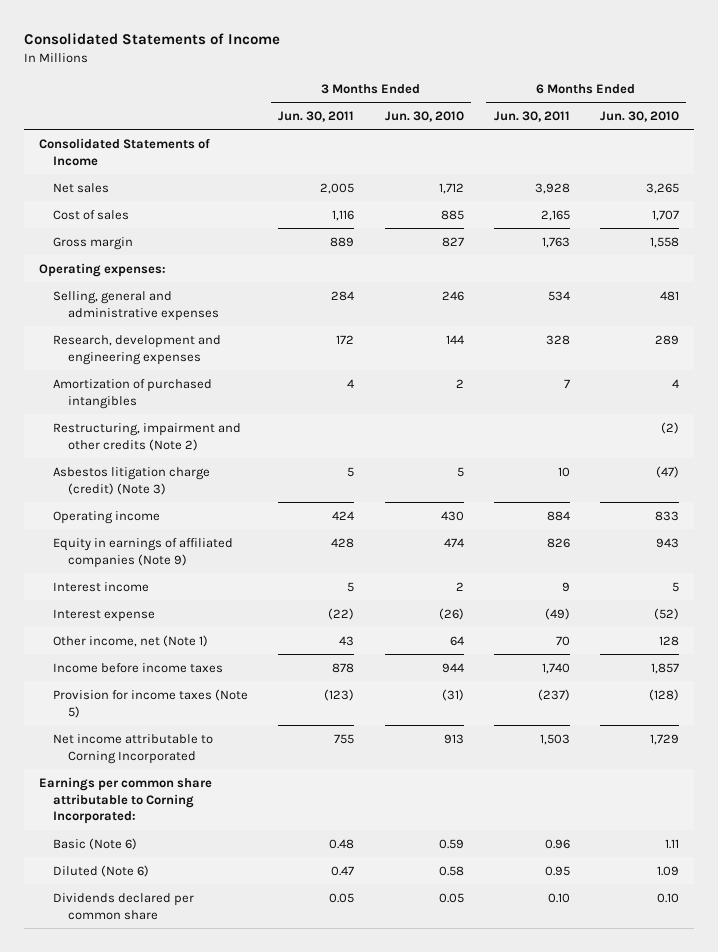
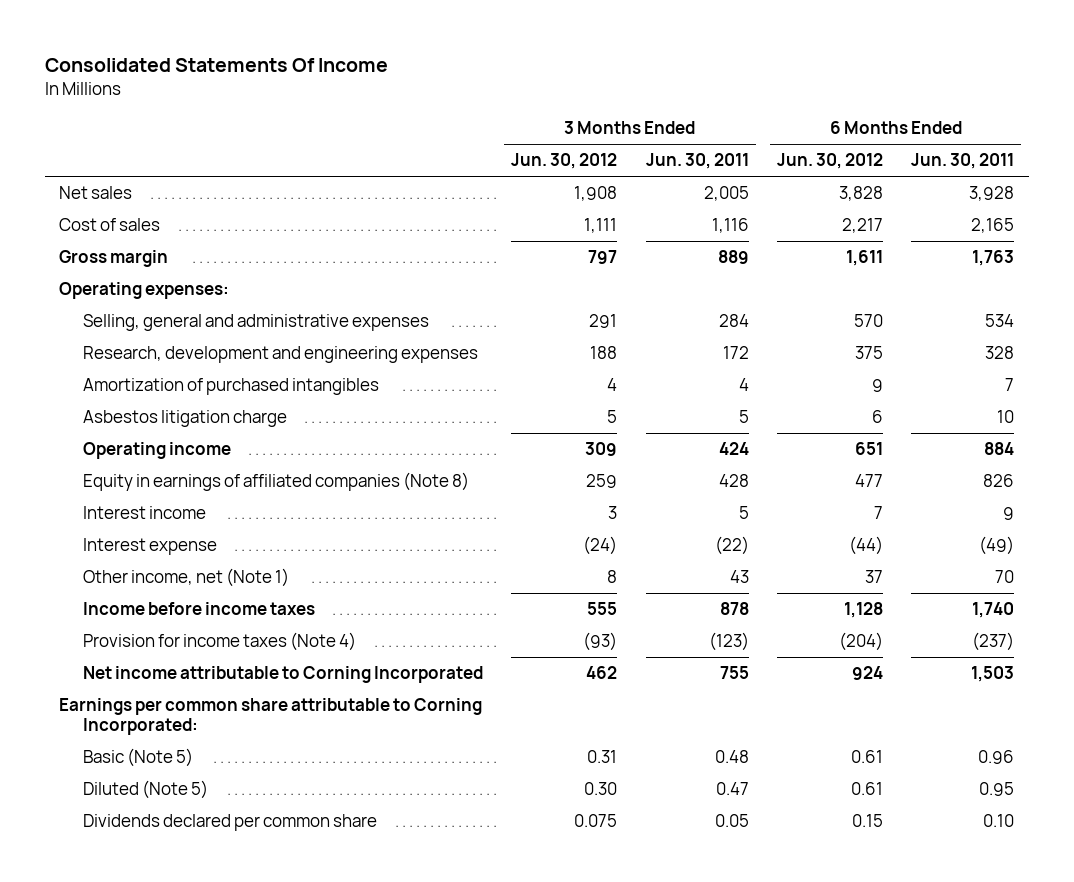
- Consolidated Statements of Income
+ Consolidated Statements Of Income
- | 3 Months Ended Jun. 30, 2011 | 3 Months Ended Jun. 30, 2010 | 6 Months Ended Jun. 30, 2011 | 6 Months Ended Jun. 30, 2010
+ | 3 Months Ended Jun. 30, 2012 | 3 Months Ended Jun. 30, 2011 | 6 Months Ended Jun. 30, 2012 | 6 Months Ended Jun. 30, 2011
- Consolidated Statements of Income
- Restructuring, impairment and other credits (Note 2) | | | | (2)
- Asbestos litigation charge (credit) (Note 3) | 5 | 5 | 10 | (47)
+ Asbestos litigation charge | 5 | 5 | 6 | 10
- Equity in earnings of affiliated companies (Note 9) | 428 | 474 | 826 | 943
+ Equity in earnings of affiliated companies (Note 8) | 259 | 428 | 477 | 826
- Provision for income taxes (Note 5) | (123) | (31) | (237) | (128)
+ Provision for income taxes (Note 4) | (93) | (123) | (204) | (237)
- Basic (Note 6) | 0.48 | 0.59 | 0.96 | 1.11
- Diluted (Note 6) | 0.47 | 0.58 | 0.95 | 1.09
+ Basic (Note 5) | 0.31 | 0.48 | 0.61 | 0.96
+ Diluted (Note 5) | 0.30 | 0.47 | 0.61 | 0.95

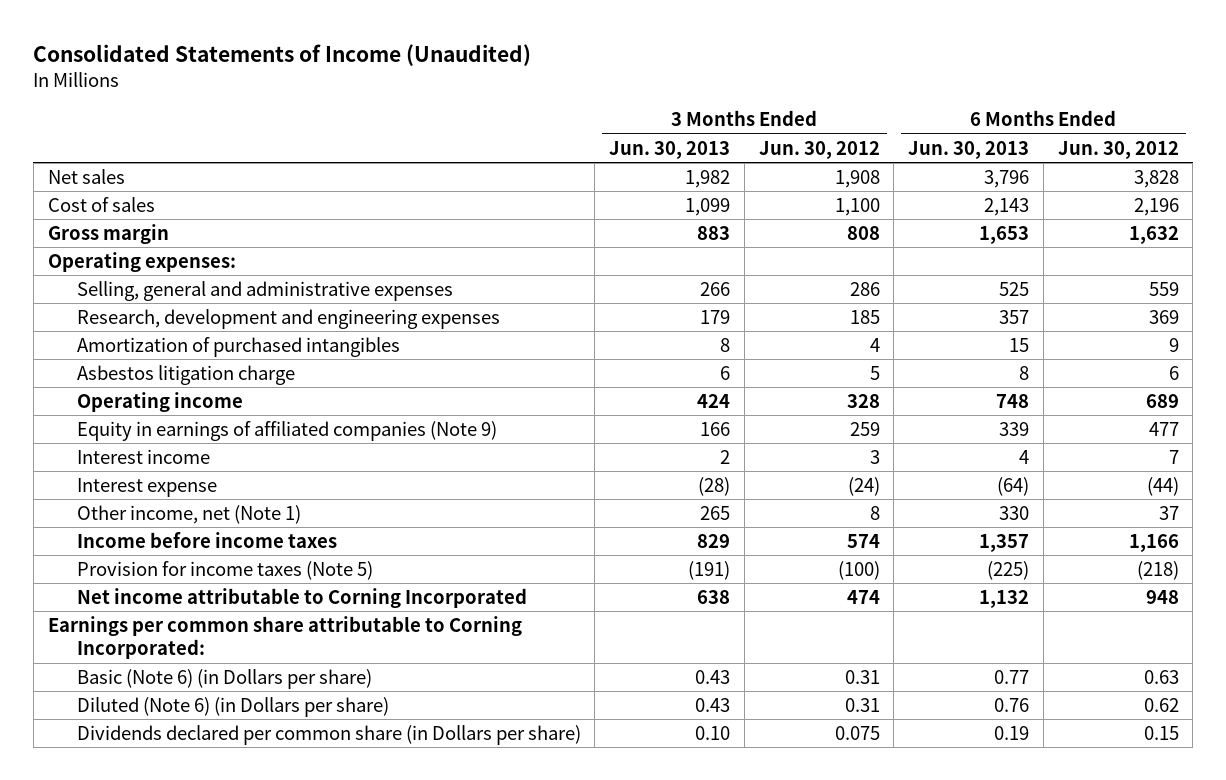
- Consolidated Statements Of Income
+ Consolidated Statements of Income (Unaudited)
- | 3 Months Ended Jun. 30, 2012 | 3 Months Ended Jun. 30, 2011 | 6 Months Ended Jun. 30, 2012 | 6 Months Ended Jun. 30, 2011
+ | 3 Months Ended Jun. 30, 2013 | 3 Months Ended Jun. 30, 2012 | 6 Months Ended Jun. 30, 2013 | 6 Months Ended Jun. 30, 2012
- Cost of sales | 1,111 | 1,116 | 2,217 | 2,165
- Gross margin | 797 | 889 | 1,611 | 1,763
+ Cost of sales | 1,099 | 1,100 | 2,143 | 2,196
+ Gross margin | 883 | 808 | 1,653 | 1,632
- Selling, general and administrative expenses | 291 | 284 | 570 | 534
- Research, development and engineering expenses | 188 | 172 | 375 | 328
+ Selling, general and administrative expenses | 266 | 286 | 525 | 559
+ Research, development and engineering expenses | 179 | 185 | 357 | 369
- Operating income | 309 | 424 | 651 | 884
- Equity in earnings of affiliated companies (Note 8) | 259 | 428 | 477 | 826
+ Operating income | 424 | 328 | 748 | 689
+ Equity in earnings of affiliated companies (Note 9) | 166 | 259 | 339 | 477
- Income before income taxes | 555 | 878 | 1,128 | 1,740
- Provision for income taxes (Note 4) | (93) | (123) | (204) | (237)
- Net income attributable to Corning Incorporated | 462 | 755 | 924 | 1,503
+ Income before income taxes | 829 | 574 | 1,357 | 1,166
+ Provision for income taxes (Note 5) | (191) | (100) | (225) | (218)
+ Net income attributable to Corning Incorporated | 638 | 474 | 1,132 | 948
- Basic (Note 5) | 0.31 | 0.48 | 0.61 | 0.96
- Diluted (Note 5) | 0.30 | 0.47 | 0.61 | 0.95
- Dividends declared per common share | 0.075 | 0.05 | 0.15 | 0.10
+ Basic (Note 6) (in Dollars per share) | 0.43 | 0.31 | 0.77 | 0.63
+ Diluted (Note 6) (in Dollars per share) | 0.43 | 0.31 | 0.76 | 0.62
+ Dividends declared per common share (in Dollars per share) | 0.10 | 0.075 | 0.19 | 0.15

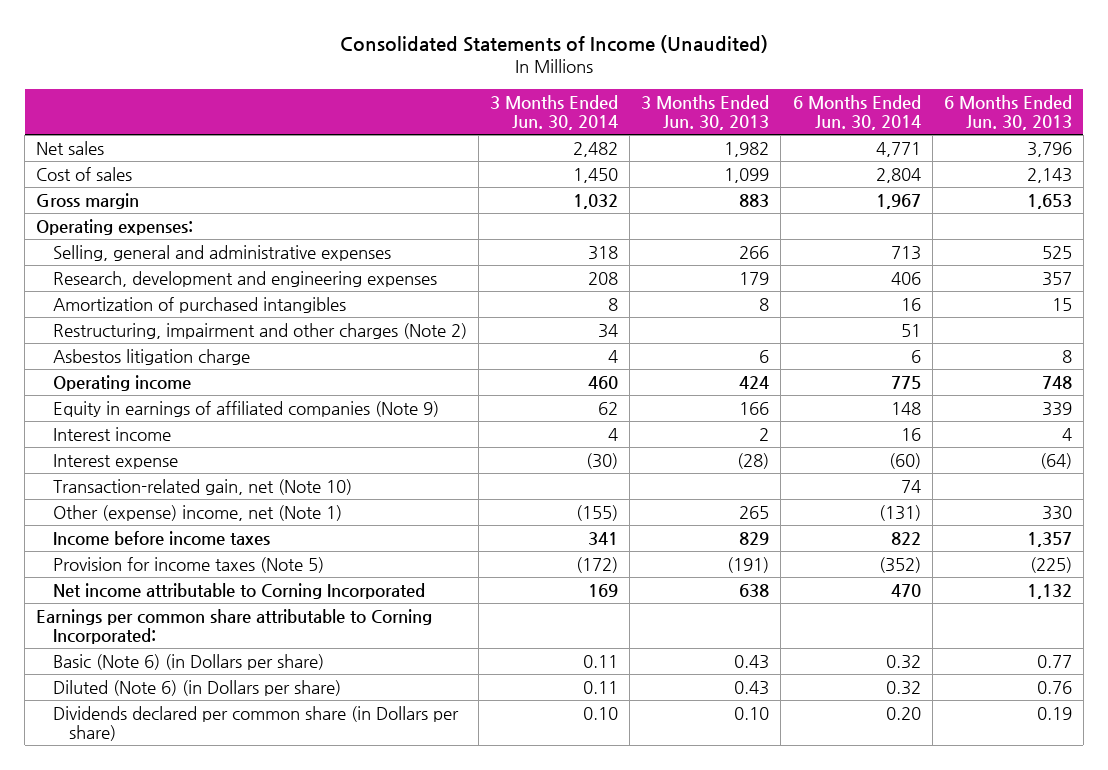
- | 3 Months Ended Jun. 30, 2013 | 3 Months Ended Jun. 30, 2012 | 6 Months Ended Jun. 30, 2013 | 6 Months Ended Jun. 30, 2012
+ | 3 Months Ended Jun. 30, 2014 | 3 Months Ended Jun. 30, 2013 | 6 Months Ended Jun. 30, 2014 | 6 Months Ended Jun. 30, 2013
+ Restructuring, impairment and other charges (Note 2) | 34 | | 51 |
- Other income, net (Note 1) | 265 | 8 | 330 | 37
+ Transaction-related gain, net (Note 10) | | | 74 |
+ Other (expense) income, net (Note 1) | (155) | 265 | (131) | 330

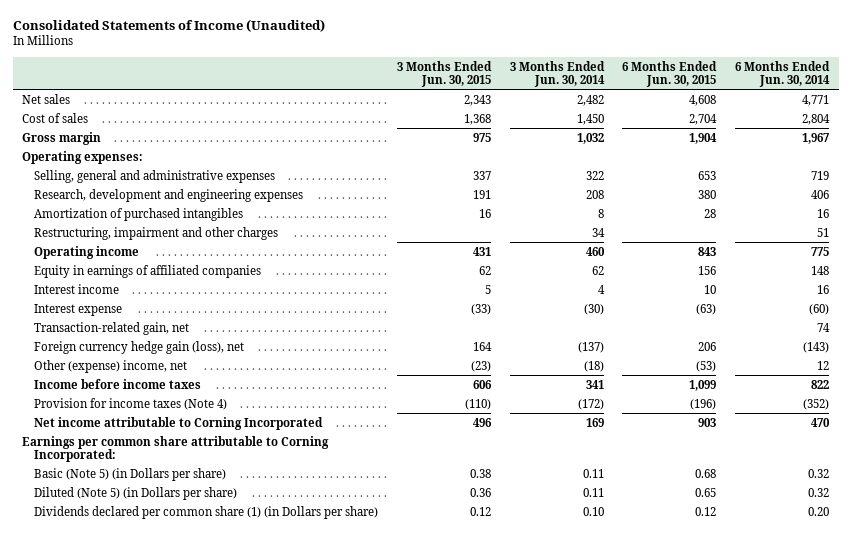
- | 3 Months Ended Jun. 30, 2014 | 3 Months Ended Jun. 30, 2013 | 6 Months Ended Jun. 30, 2014 | 6 Months Ended Jun. 30, 2013
+ | 3 Months Ended Jun. 30, 2015 | 3 Months Ended Jun. 30, 2014 | 6 Months Ended Jun. 30, 2015 | 6 Months Ended Jun. 30, 2014
- Selling, general and administrative expenses | 318 | 266 | 713 | 525
+ Selling, general and administrative expenses | 337 | 322 | 653 | 719
- Restructuring, impairment and other charges (Note 2) | 34 | | 51 |
- Asbestos litigation charge | 4 | 6 | 6 | 8
+ Restructuring, impairment and other charges | | 34 | | 51
- Equity in earnings of affiliated companies (Note 9) | 62 | 166 | 148 | 339
+ Equity in earnings of affiliated companies | 62 | 62 | 156 | 148
- Transaction-related gain, net (Note 10) | | | 74 |
- Other (expense) income, net (Note 1) | (155) | 265 | (131) | 330
+ Transaction-related gain, net | | | | 74
+ Foreign currency hedge gain (loss), net | 164 | (137) | 206 | (143)
+ Other (expense) income, net | (23) | (18) | (53) | 12
- Provision for income taxes (Note 5) | (172) | (191) | (352) | (225)
+ Provision for income taxes (Note 4) | (110) | (172) | (196) | (352)
- Basic (Note 6) (in Dollars per share) | 0.11 | 0.43 | 0.32 | 0.77
- Diluted (Note 6) (in Dollars per share) | 0.11 | 0.43 | 0.32 | 0.76
- Dividends declared per common share (in Dollars per share) | 0.10 | 0.10 | 0.20 | 0.19
+ Basic (Note 5) (in Dollars per share) | 0.38 | 0.11 | 0.68 | 0.32
+ Diluted (Note 5) (in Dollars per share) | 0.36 | 0.11 | 0.65 | 0.32
+ Dividends declared per common share (1) (in Dollars per share) | 0.12 | 0.10 | 0.12 | 0.20

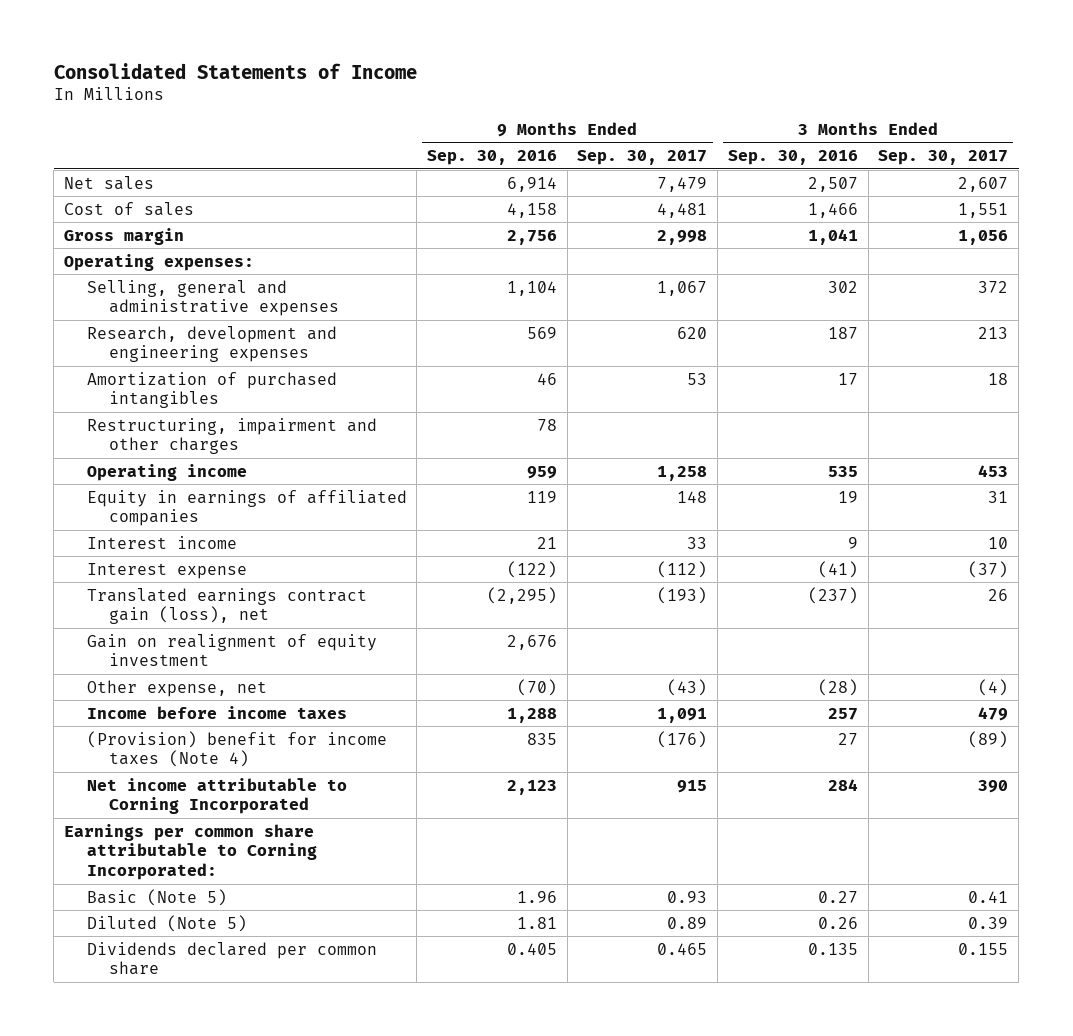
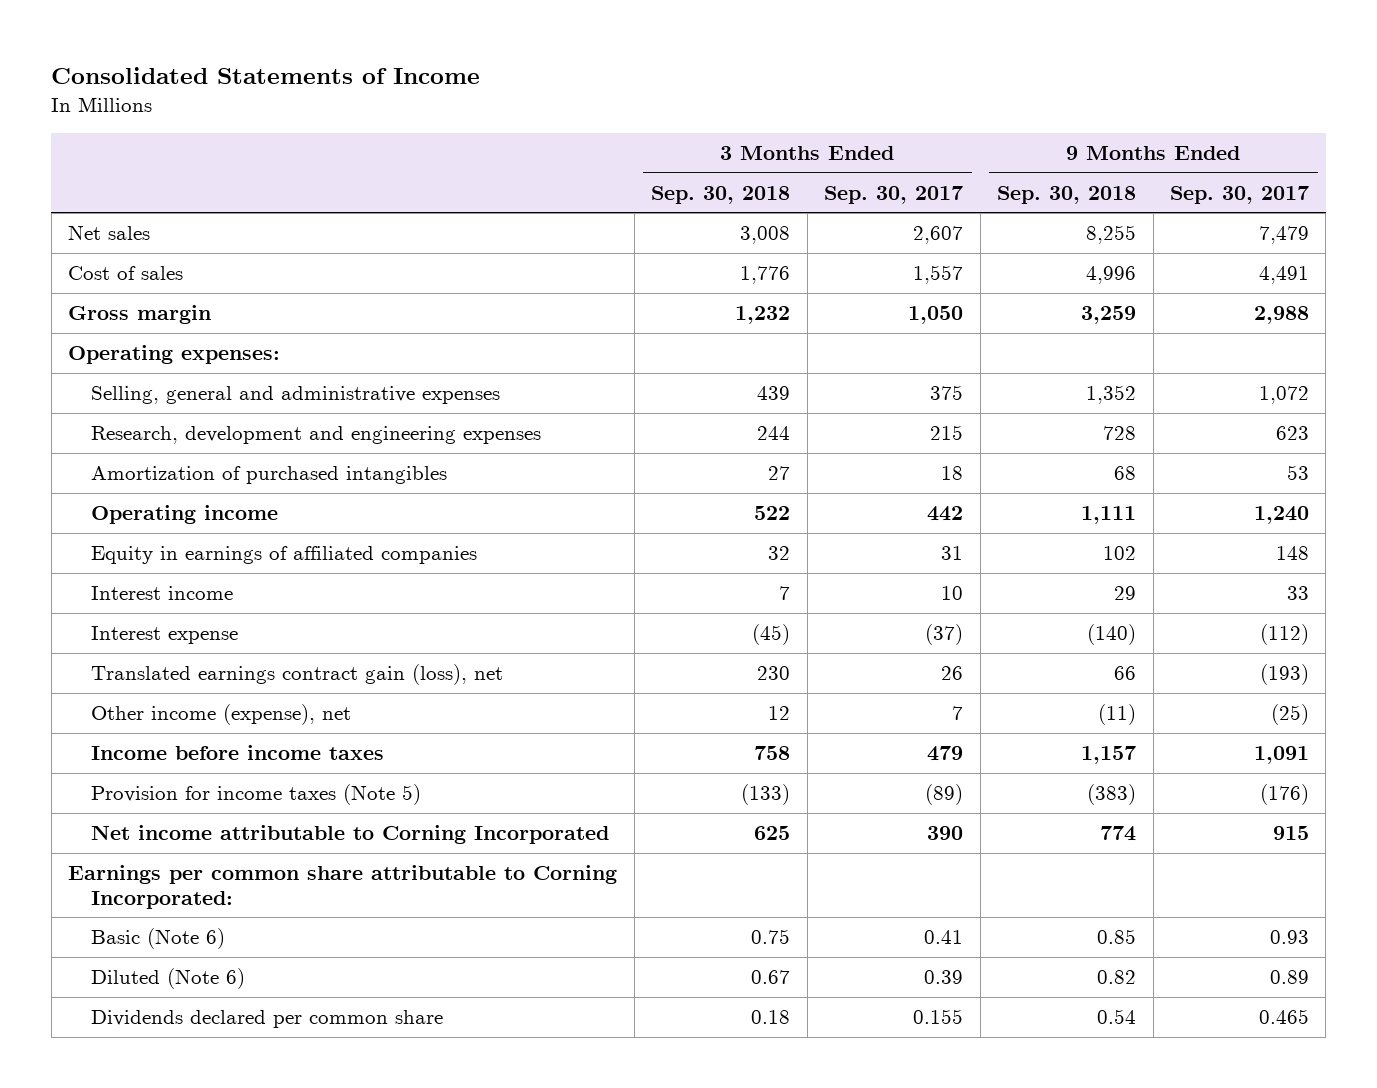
- | 9 Months Ended Sep. 30, 2016 | 9 Months Ended Sep. 30, 2017 | 3 Months Ended Sep. 30, 2016 | 3 Months Ended Sep. 30, 2017
+ | 3 Months Ended Sep. 30, 2018 | 3 Months Ended Sep. 30, 2017 | 9 Months Ended Sep. 30, 2018 | 9 Months Ended Sep. 30, 2017
- Cost of sales | 4,158 | 4,481 | 1,466 | 1,551
- Gross margin | 2,756 | 2,998 | 1,041 | 1,056
+ Cost of sales | 1,776 | 1,557 | 4,996 | 4,491
+ Gross margin | 1,232 | 1,050 | 3,259 | 2,988
- Selling, general and administrative expenses | 1,104 | 1,067 | 302 | 372
- Research, development and engineering expenses | 569 | 620 | 187 | 213
+ Selling, general and administrative expenses | 439 | 375 | 1,352 | 1,072
+ Research, development and engineering expenses | 244 | 215 | 728 | 623
- Restructuring, impairment and other charges | 78 | | |
- Operating income | 959 | 1,258 | 535 | 453
+ Operating income | 522 | 442 | 1,111 | 1,240
- Gain on realignment of equity investment | 2,676 | | |
- Other expense, net | (70) | (43) | (28) | (4)
+ Other income (expense), net | 12 | 7 | (11) | (25)
- (Provision) benefit for income taxes (Note 4) | 835 | (176) | 27 | (89)
+ Provision for income taxes (Note 5) | (133) | (89) | (383) | (176)
- Basic (Note 5) | 1.96 | 0.93 | 0.27 | 0.41
- Diluted (Note 5) | 1.81 | 0.89 | 0.26 | 0.39
+ Basic (Note 6) | 0.75 | 0.41 | 0.85 | 0.93
+ Diluted (Note 6) | 0.67 | 0.39 | 0.82 | 0.89

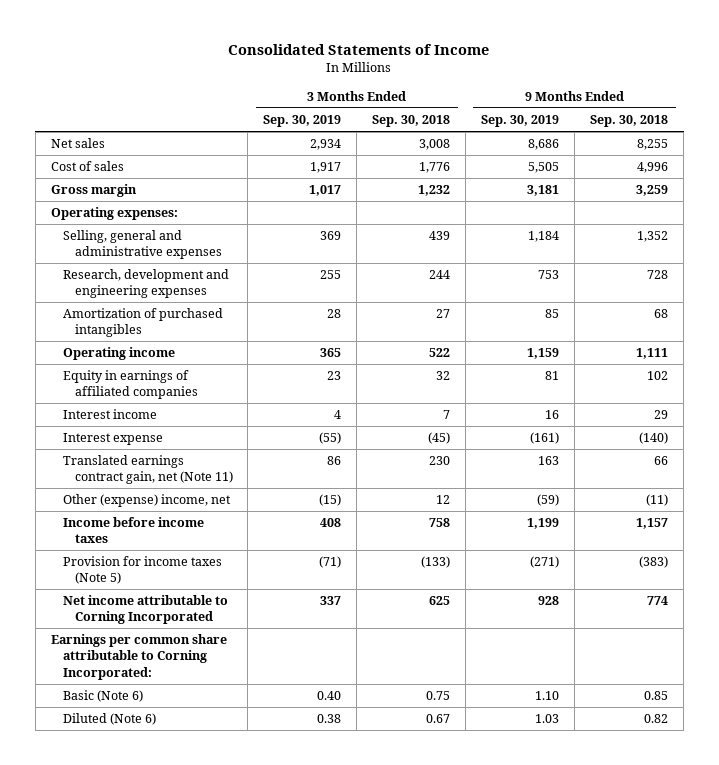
- | 3 Months Ended Sep. 30, 2018 | 3 Months Ended Sep. 30, 2017 | 9 Months Ended Sep. 30, 2018 | 9 Months Ended Sep. 30, 2017
+ | 3 Months Ended Sep. 30, 2019 | 3 Months Ended Sep. 30, 2018 | 9 Months Ended Sep. 30, 2019 | 9 Months Ended Sep. 30, 2018
- Translated earnings contract gain (loss), net | 230 | 26 | 66 | (193)
- Other income (expense), net | 12 | 7 | (11) | (25)
+ Translated earnings contract gain, net (Note 11) | 86 | 230 | 163 | 66
+ Other (expense) income, net | (15) | 12 | (59) | (11)
- Dividends declared per common share | 0.18 | 0.155 | 0.54 | 0.465

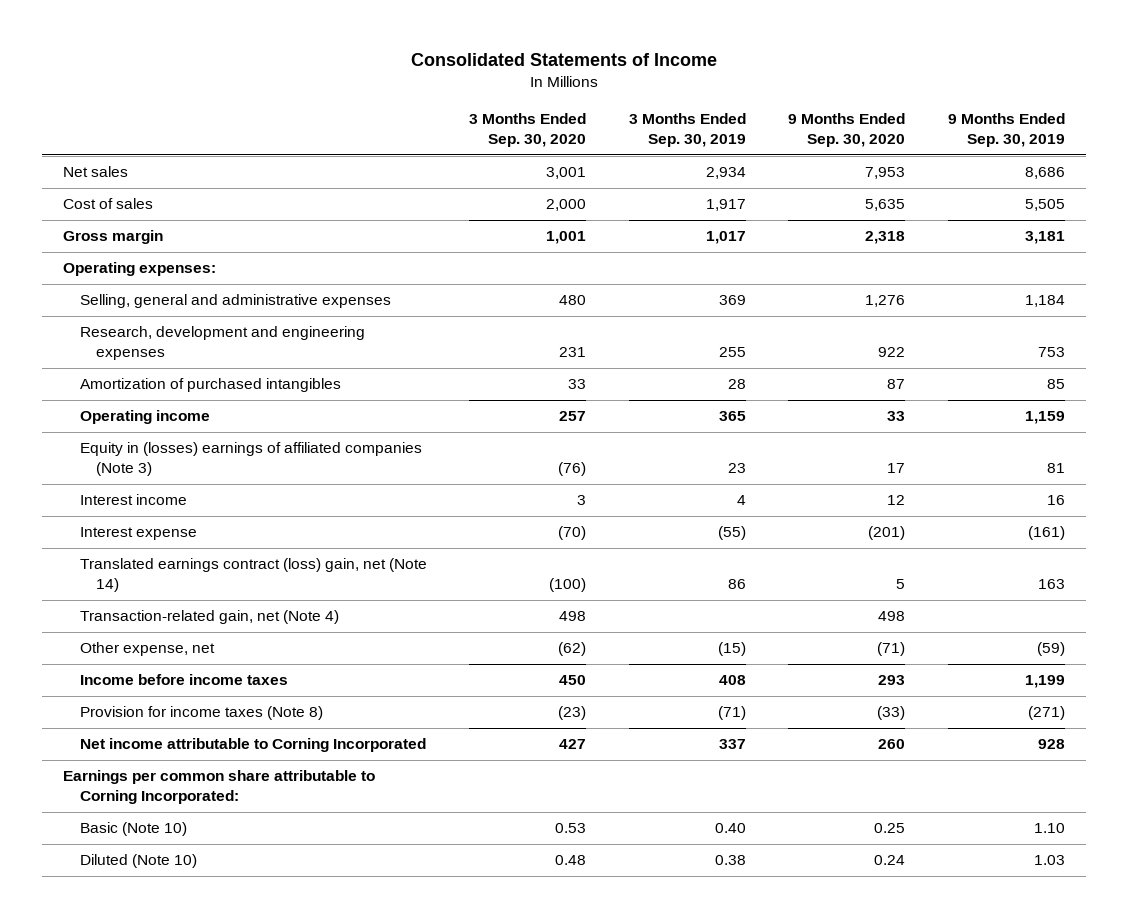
- | 3 Months Ended Sep. 30, 2019 | 3 Months Ended Sep. 30, 2018 | 9 Months Ended Sep. 30, 2019 | 9 Months Ended Sep. 30, 2018
+ | 3 Months Ended Sep. 30, 2020 | 3 Months Ended Sep. 30, 2019 | 9 Months Ended Sep. 30, 2020 | 9 Months Ended Sep. 30, 2019
- Equity in earnings of affiliated companies | 23 | 32 | 81 | 102
+ Equity in (losses) earnings of affiliated companies (Note 3) | (76) | 23 | 17 | 81
- Translated earnings contract gain, net (Note 11) | 86 | 230 | 163 | 66
- Other (expense) income, net | (15) | 12 | (59) | (11)
+ Translated earnings contract (loss) gain, net (Note 14) | (100) | 86 | 5 | 163
+ Transaction-related gain, net (Note 4) | 498 | | 498 |
+ Other expense, net | (62) | (15) | (71) | (59)
- Provision for income taxes (Note 5) | (71) | (133) | (271) | (383)
+ Provision for income taxes (Note 8) | (23) | (71) | (33) | (271)
- Basic (Note 6) | 0.40 | 0.75 | 1.10 | 0.85
- Diluted (Note 6) | 0.38 | 0.67 | 1.03 | 0.82
+ Basic (Note 10) | 0.53 | 0.40 | 0.25 | 1.10
+ Diluted (Note 10) | 0.48 | 0.38 | 0.24 | 1.03

